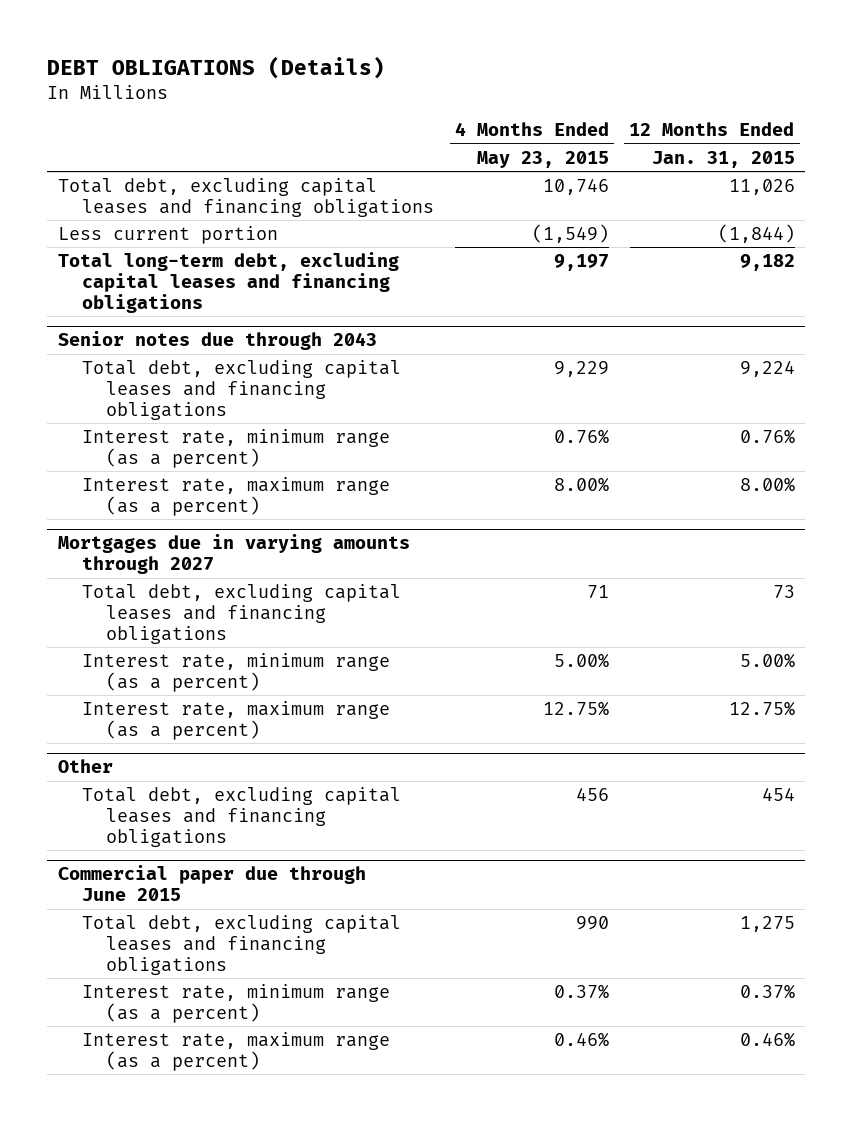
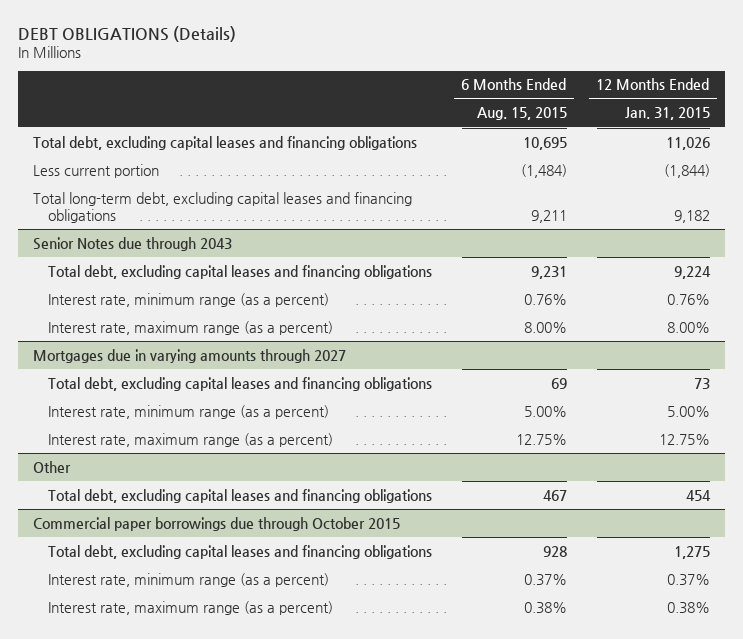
- | 4 Months Ended May 23, 2015 | 12 Months Ended Jan. 31, 2015
+ | 6 Months Ended Aug. 15, 2015 | 12 Months Ended Jan. 31, 2015
- Senior notes due through 2043
+ Senior Notes due through 2043
- Commercial paper due through June 2015
+ Commercial paper borrowings due through October 2015
- Interest rate, maximum range (as a percent) | 0.46% | 0.46%
+ Interest rate, maximum range (as a percent) | 0.38% | 0.38%

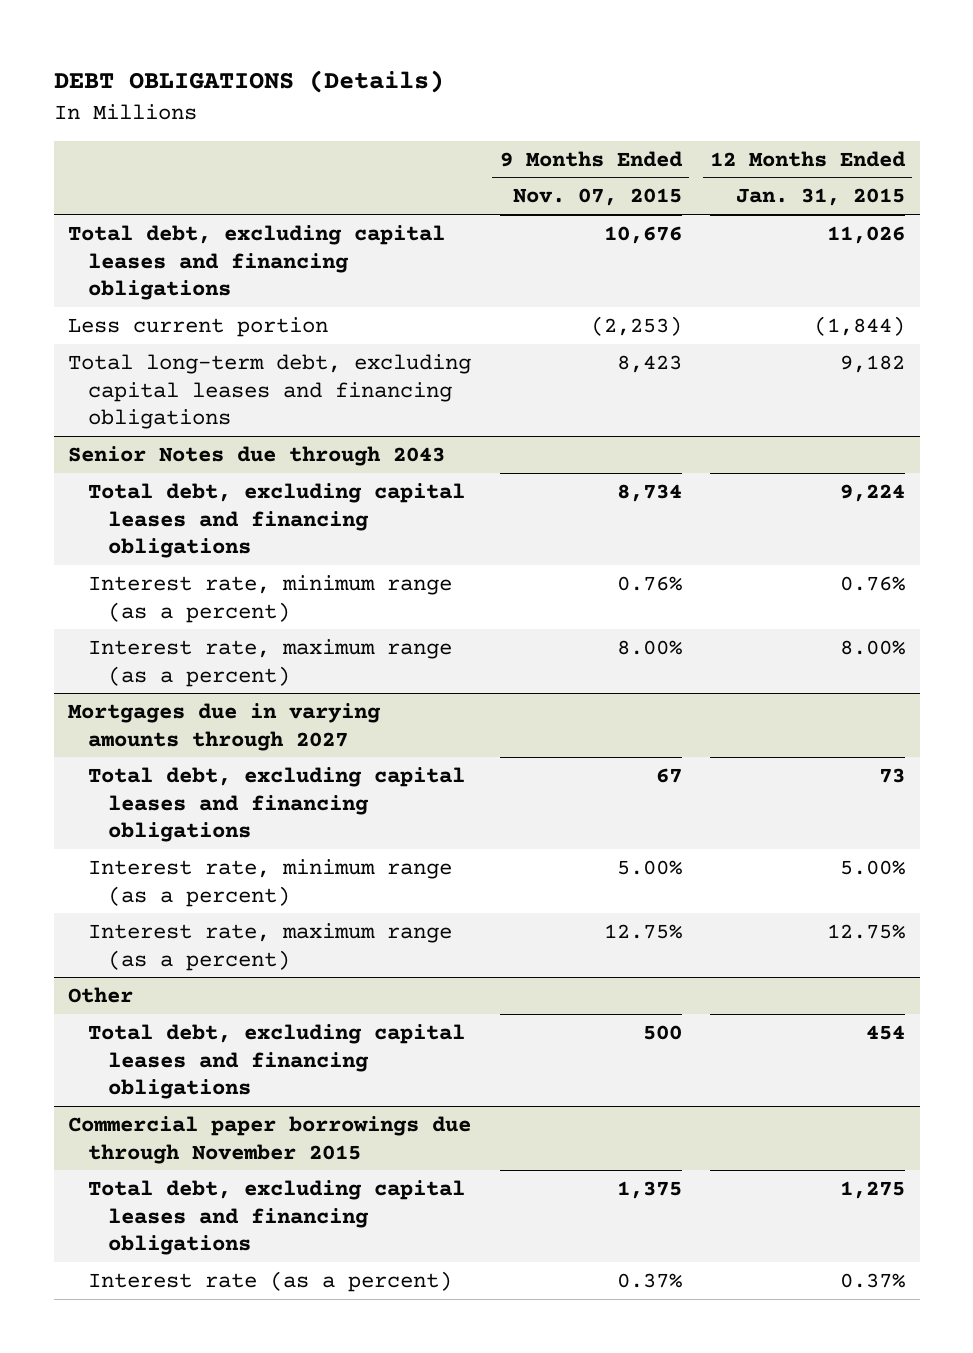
- | 6 Months Ended Aug. 15, 2015 | 12 Months Ended Jan. 31, 2015
+ | 9 Months Ended Nov. 07, 2015 | 12 Months Ended Jan. 31, 2015
- Commercial paper borrowings due through October 2015
+ Commercial paper borrowings due through November 2015
- Interest rate, minimum range (as a percent) | 0.37% | 0.37%
- Interest rate, maximum range (as a percent) | 0.38% | 0.38%
+ Interest rate (as a percent) | 0.37% | 0.37%

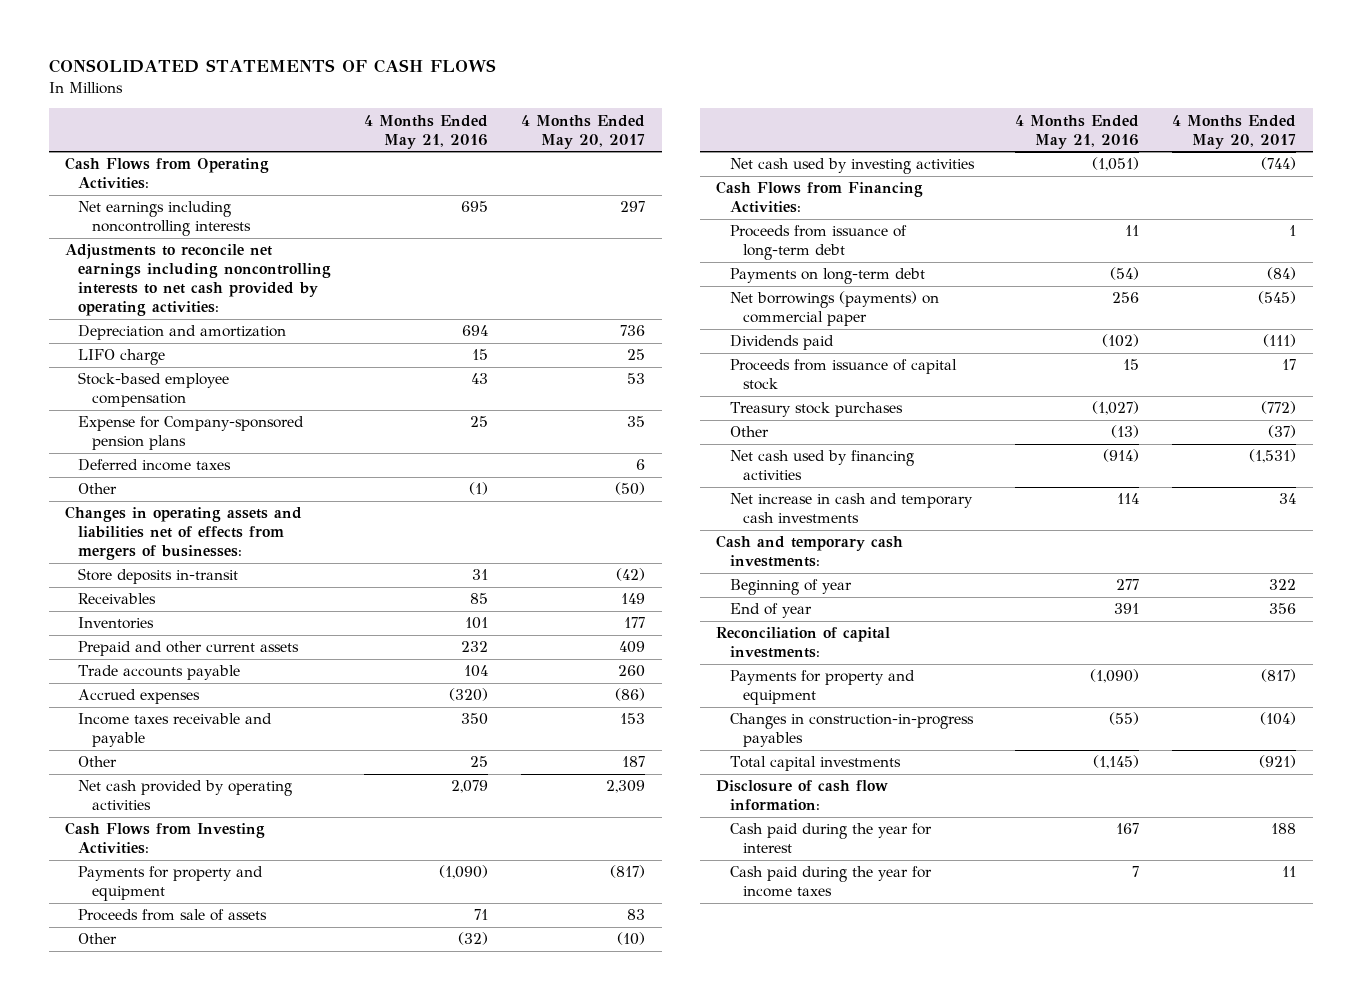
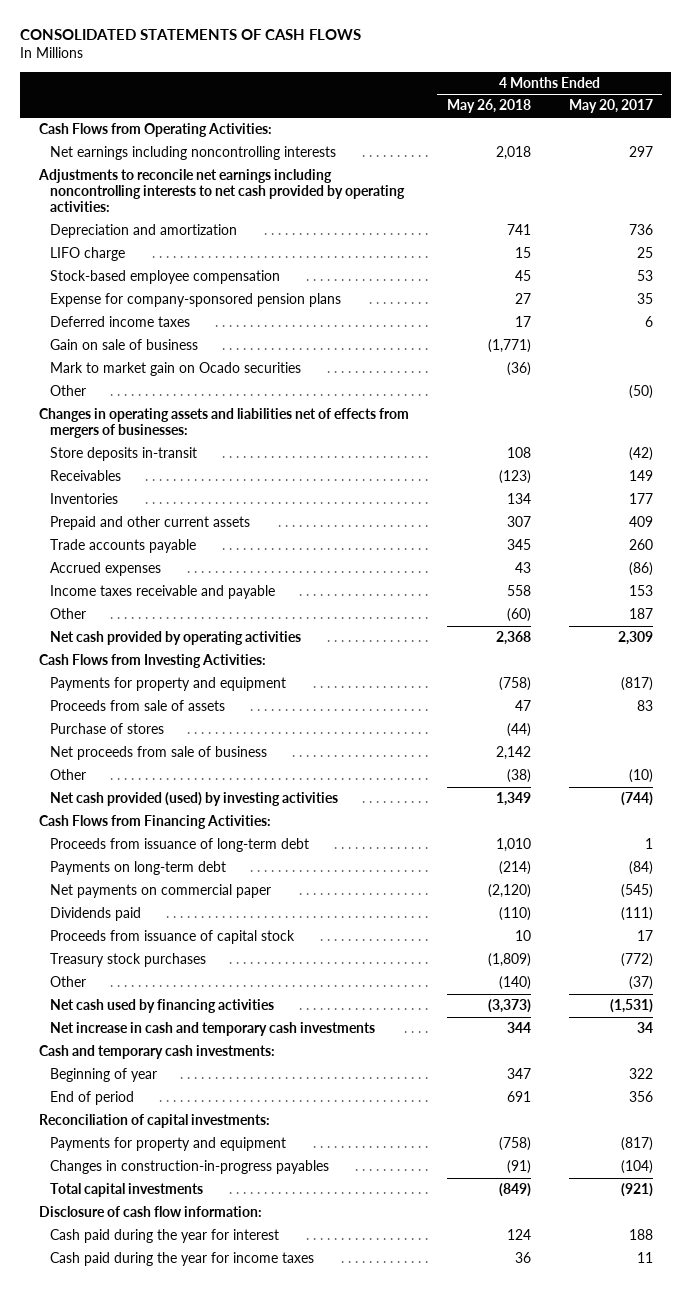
- | 4 Months Ended May 21, 2016 | 4 Months Ended May 20, 2017
+ | 4 Months Ended May 26, 2018 | 4 Months Ended May 20, 2017
- Expense for Company-sponsored pension plans | 25 | 35
+ Expense for company-sponsored pension plans | 27 | 35
+ Gain on sale of business | (1,771) |
+ Mark to market gain on Ocado securities | (36) |
+ Purchase of stores | (44) |
+ Net proceeds from sale of business | 2,142 |
- Net cash used by investing activities | (1,051) | (744)
+ Net cash provided (used) by investing activities | 1,349 | (744)
- Net borrowings (payments) on commercial paper | 256 | (545)
+ Net payments on commercial paper | (2,120) | (545)
- End of year | 391 | 356
+ End of period | 691 | 356

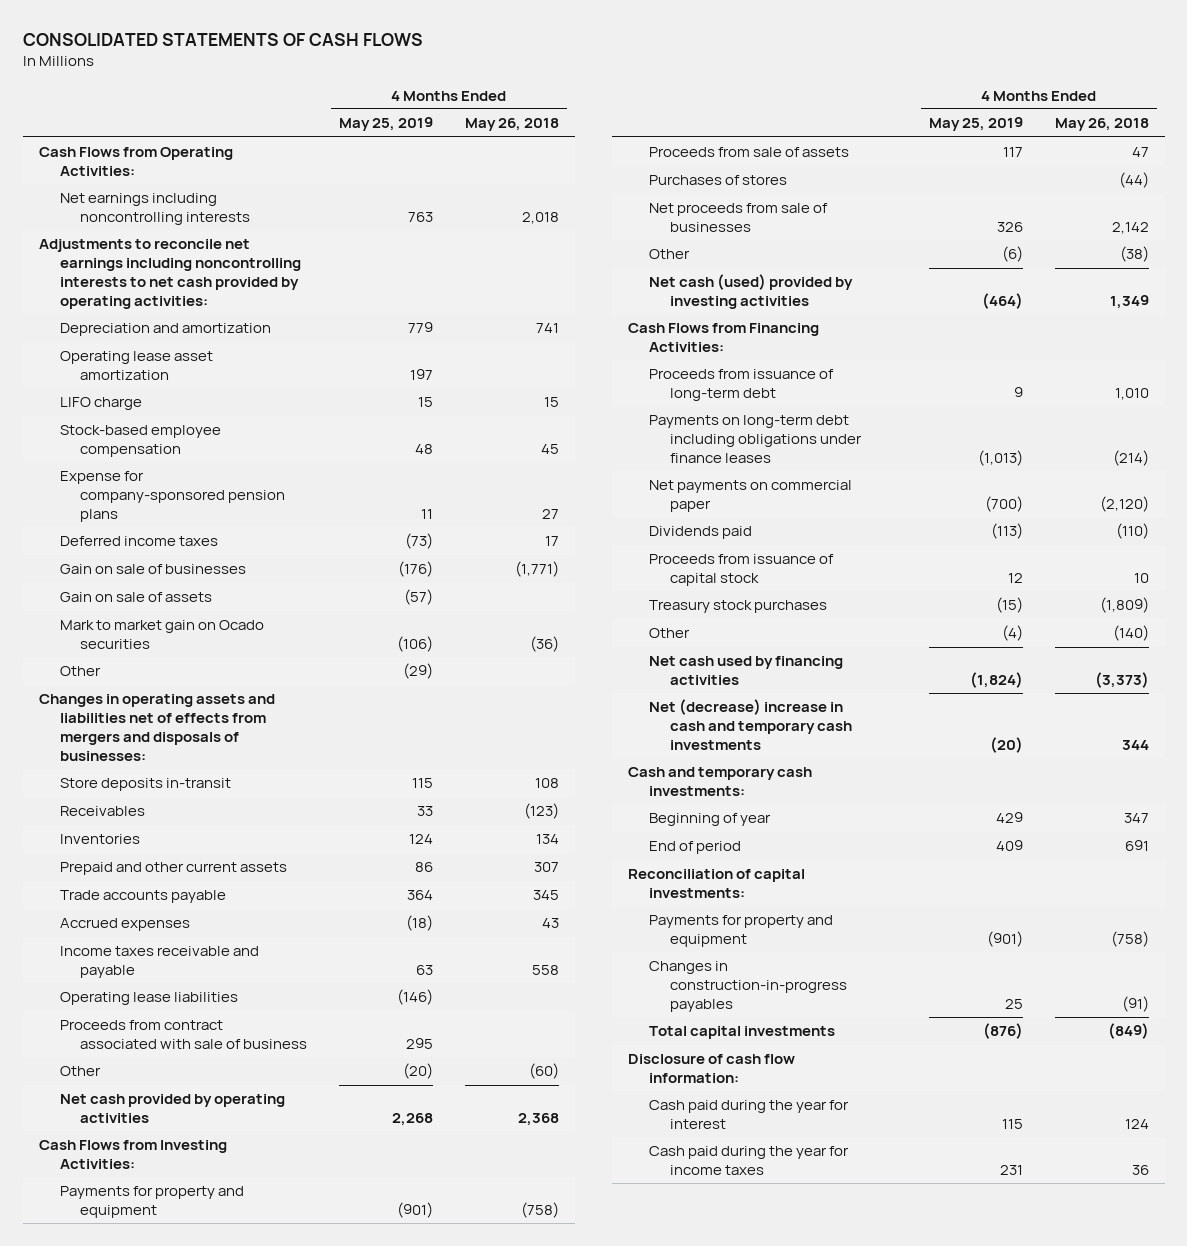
- | 4 Months Ended May 26, 2018 | 4 Months Ended May 20, 2017
+ | 4 Months Ended May 25, 2019 | 4 Months Ended May 26, 2018
+ Operating lease asset amortization | 197 |
- Gain on sale of business | (1,771) |
+ Gain on sale of businesses | (176) | (1,771)
+ Gain on sale of assets | (57) |
- Changes in operating assets and liabilities net of effects from mergers of businesses:
+ Changes in operating assets and liabilities net of effects from mergers and disposals of businesses:
+ Operating lease liabilities | (146) |
+ Proceeds from contract associated with sale of business | 295 |
- Purchase of stores | (44) |
- Net proceeds from sale of business | 2,142 |
+ Purchases of stores | | (44)
+ Net proceeds from sale of businesses | 326 | 2,142
- Net cash provided (used) by investing activities | 1,349 | (744)
+ Net cash (used) provided by investing activities | (464) | 1,349
- Payments on long-term debt | (214) | (84)
+ Payments on long-term debt including obligations under finance leases | (1,013) | (214)
- Net increase in cash and temporary cash investments | 344 | 34
+ Net (decrease) increase in cash and temporary cash investments | (20) | 344

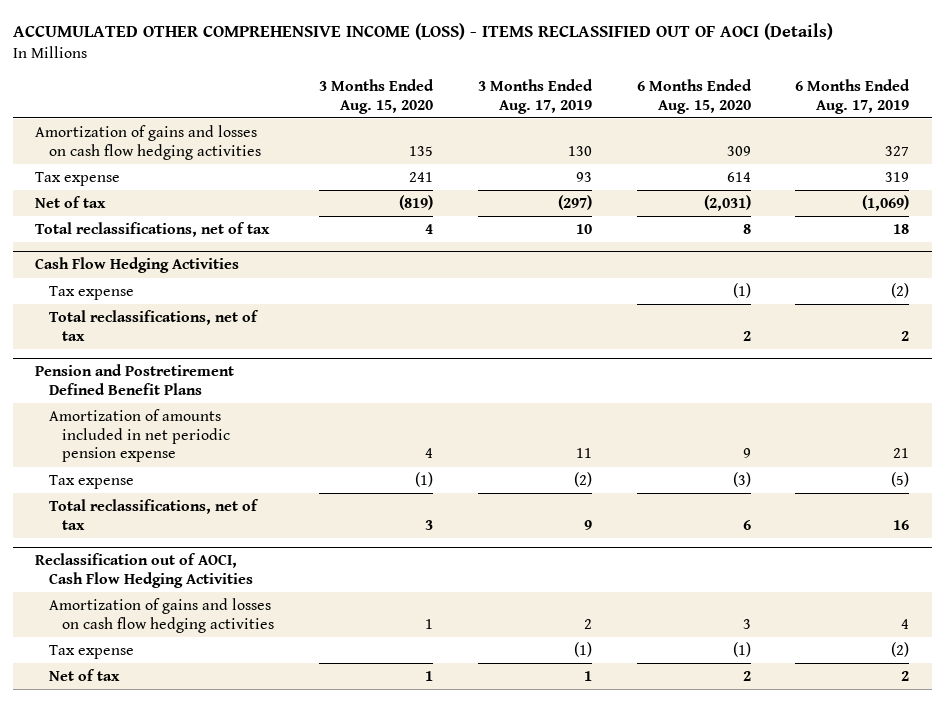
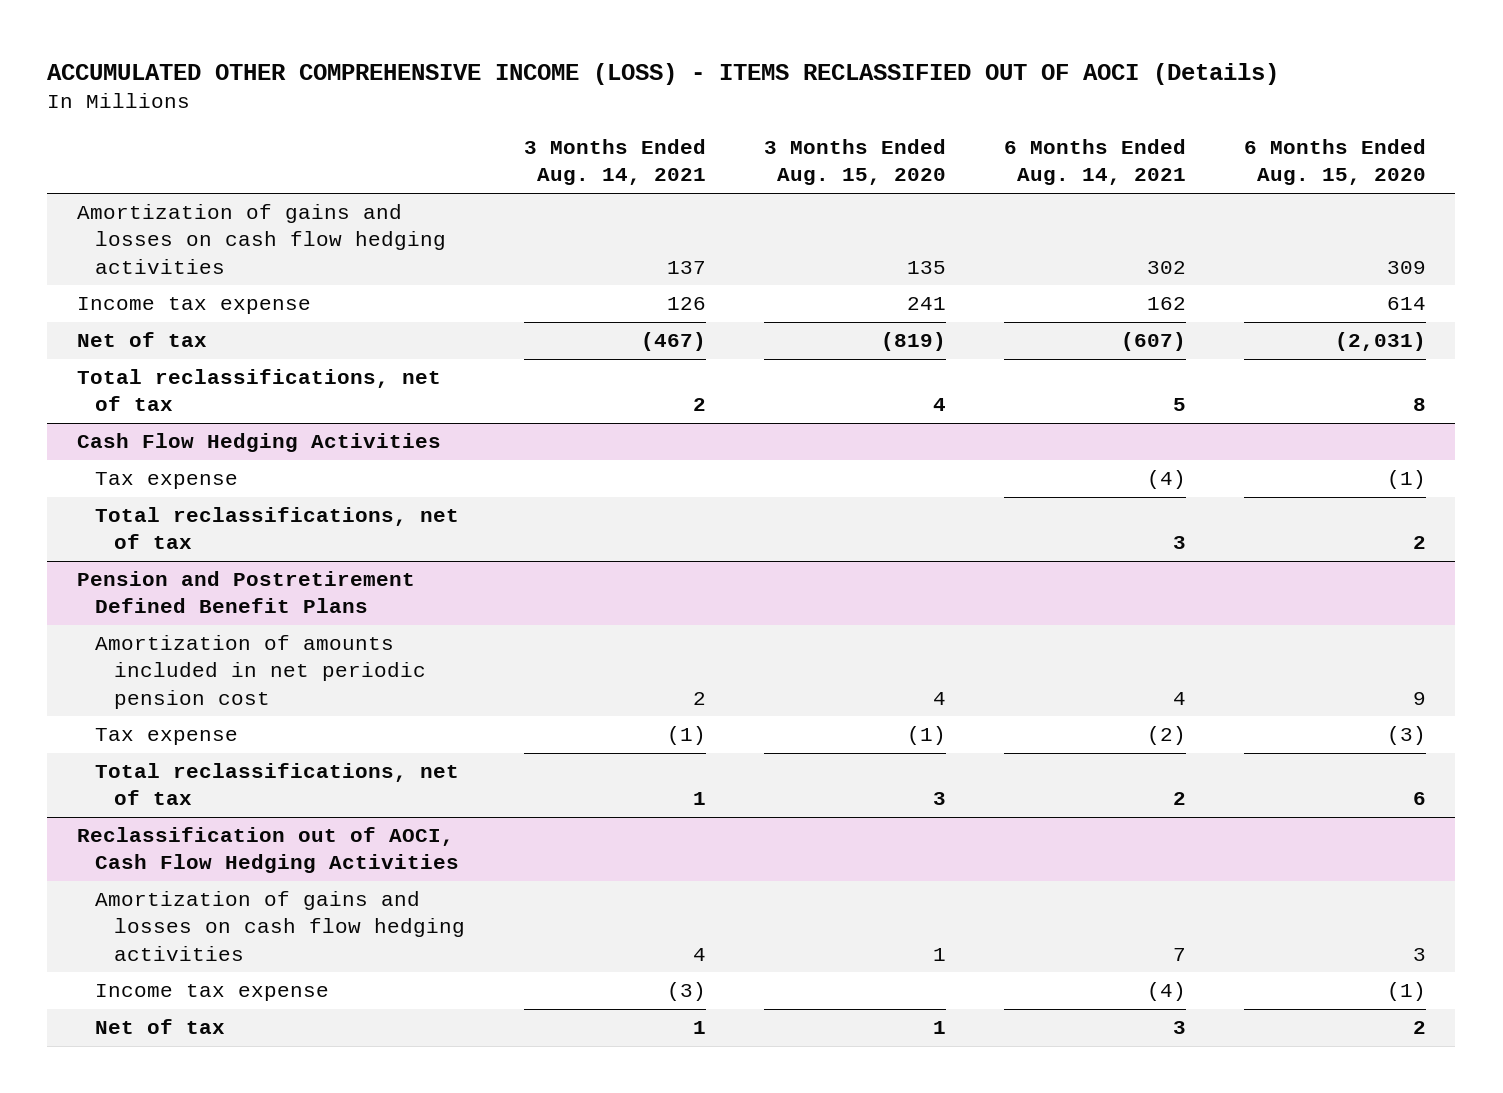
- | 3 Months Ended Aug. 15, 2020 | 3 Months Ended Aug. 17, 2019 | 6 Months Ended Aug. 15, 2020 | 6 Months Ended Aug. 17, 2019
+ | 3 Months Ended Aug. 14, 2021 | 3 Months Ended Aug. 15, 2020 | 6 Months Ended Aug. 14, 2021 | 6 Months Ended Aug. 15, 2020
- Tax expense | 241 | 93 | 614 | 319
+ Income tax expense | 126 | 241 | 162 | 614
@ Pension and Postretirement Defined Benefit Plans
- Amortization of amounts included in net periodic pension expense | 4 | 11 | 9 | 21
+ Amortization of amounts included in net periodic pension cost | 2 | 4 | 4 | 9
@ Reclassification out of AOCI, Cash Flow Hedging Activities
- Tax expense | | (1) | (1) | (2)
+ Income tax expense | (3) | | (4) | (1)

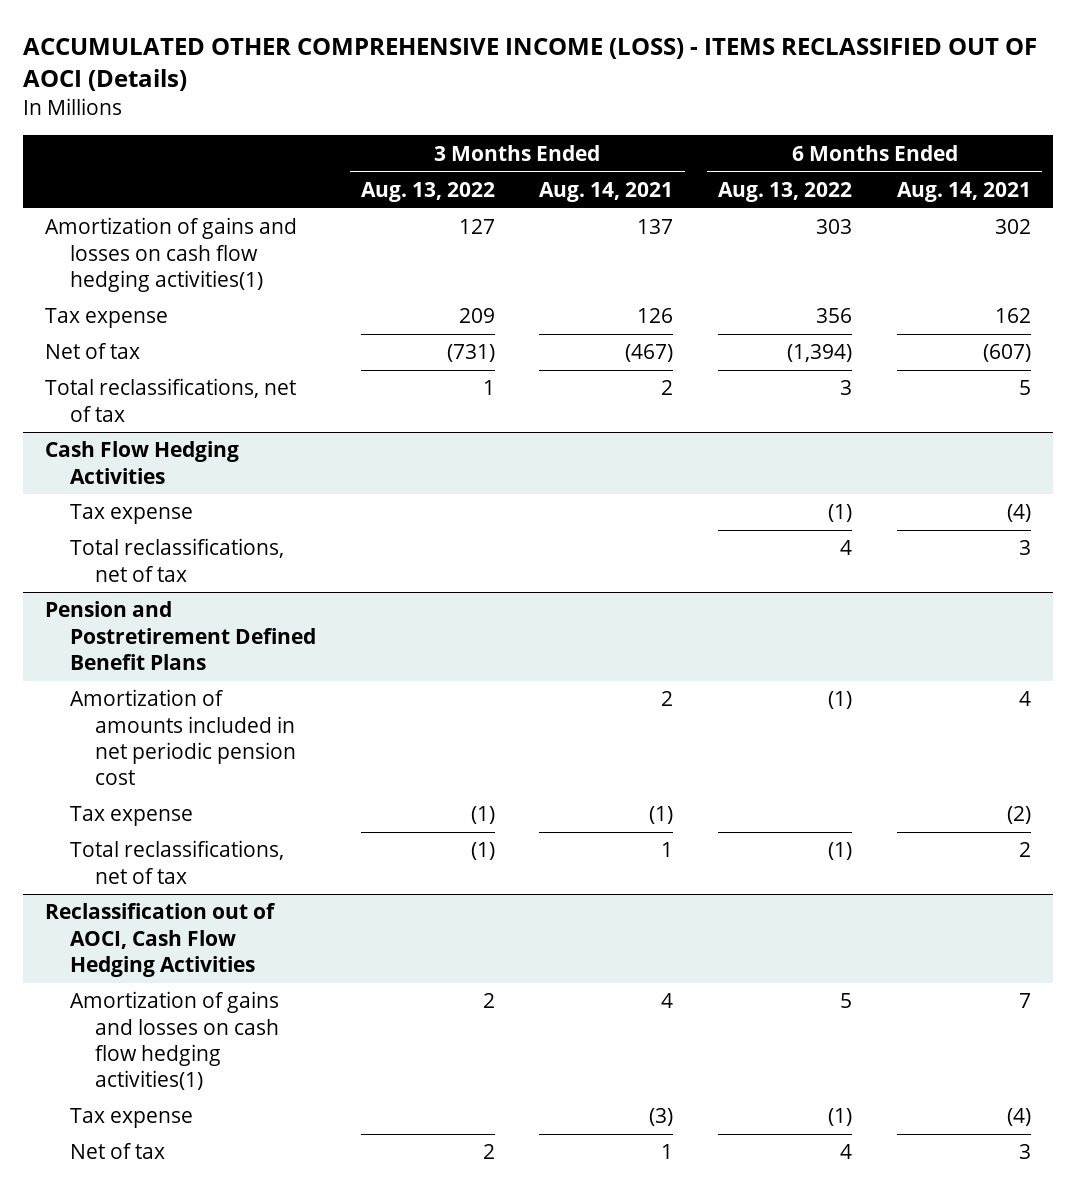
- | 3 Months Ended Aug. 14, 2021 | 3 Months Ended Aug. 15, 2020 | 6 Months Ended Aug. 14, 2021 | 6 Months Ended Aug. 15, 2020
+ | 3 Months Ended Aug. 13, 2022 | 3 Months Ended Aug. 14, 2021 | 6 Months Ended Aug. 13, 2022 | 6 Months Ended Aug. 14, 2021
- Amortization of gains and losses on cash flow hedging activities | 137 | 135 | 302 | 309
- Income tax expense | 126 | 241 | 162 | 614
+ Amortization of gains and losses on cash flow hedging activities(1) | 127 | 137 | 303 | 302
+ Tax expense | 209 | 126 | 356 | 162
@ Reclassification out of AOCI, Cash Flow Hedging Activities
- Amortization of gains and losses on cash flow hedging activities | 4 | 1 | 7 | 3
- Income tax expense | (3) | | (4) | (1)
+ Amortization of gains and losses on cash flow hedging activities(1) | 2 | 4 | 5 | 7
+ Tax expense | | (3) | (1) | (4)

